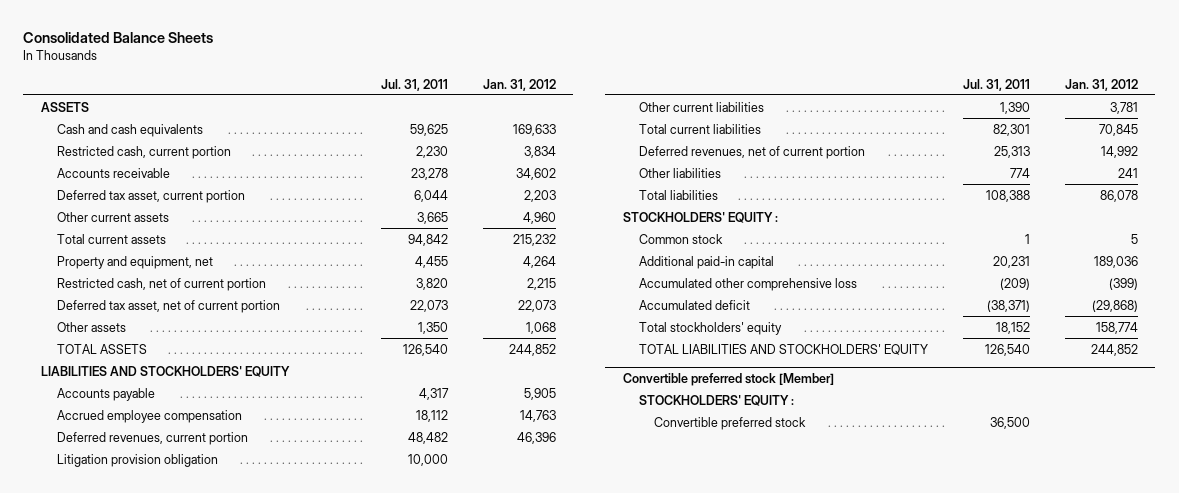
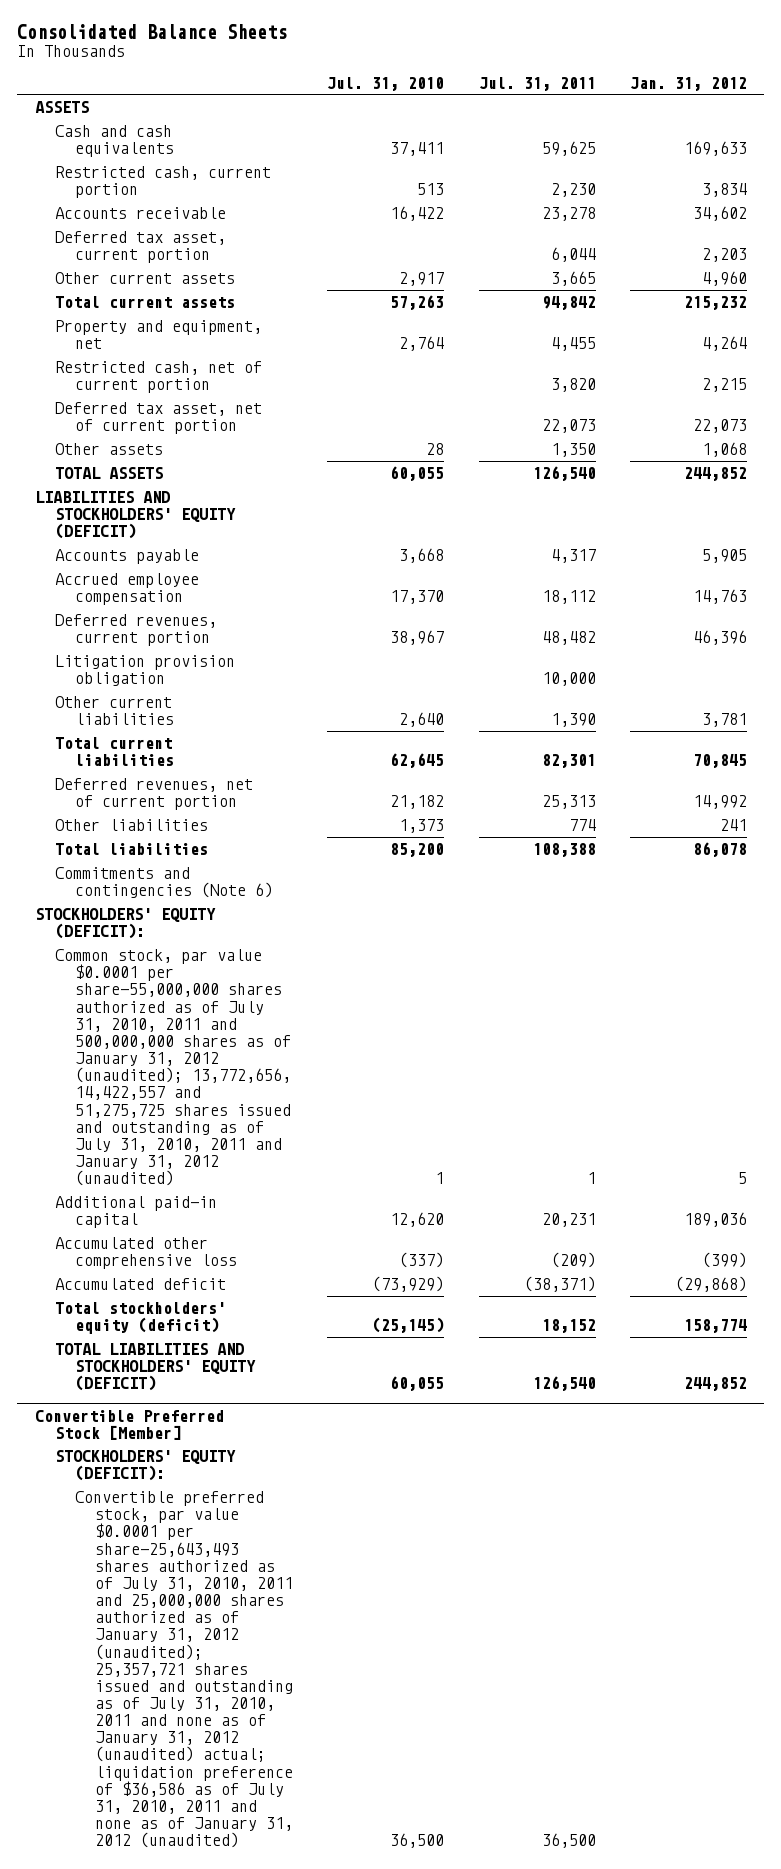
- | Jul. 31, 2011 | Jan. 31, 2012
+ | Jul. 31, 2010 | Jul. 31, 2011 | Jan. 31, 2012
- LIABILITIES AND STOCKHOLDERS' EQUITY
+ LIABILITIES AND STOCKHOLDERS' EQUITY (DEFICIT)
- STOCKHOLDERS' EQUITY :
- Common stock | 1 | 5
+ Commitments and contingencies (Note 6)
+ STOCKHOLDERS' EQUITY (DEFICIT):
+ Common stock, par value $0.0001 per share-55,000,000 shares authorized as of July 31, 2010, 2011 and 500,000,000 shares as of January 31, 2012 (unaudited); 13,772,656, 14,422,557 and 51,275,725 shares issued and outstanding as of July 31, 2010, 2011 and January 31, 2012 (unaudited) | 1 | 1 | 5
- Total stockholders' equity | 18,152 | 158,774
- TOTAL LIABILITIES AND STOCKHOLDERS' EQUITY | 126,540 | 244,852
- Convertible preferred stock [Member]
- STOCKHOLDERS' EQUITY :
- Convertible preferred stock | 36,500 |
+ Total stockholders' equity (deficit) | (25,145) | 18,152 | 158,774
+ TOTAL LIABILITIES AND STOCKHOLDERS' EQUITY (DEFICIT) | 60,055 | 126,540 | 244,852
+ Convertible Preferred Stock [Member]
+ STOCKHOLDERS' EQUITY (DEFICIT):
+ Convertible preferred stock, par value $0.0001 per share-25,643,493 shares authorized as of July 31, 2010, 2011 and 25,000,000 shares authorized as of January 31, 2012 (unaudited); 25,357,721 shares issued and outstanding as of July 31, 2010, 2011 and none as of January 31, 2012 (unaudited) actual; liquidation preference of $36,586 as of July 31, 2010, 2011 and none as of January 31, 2012 (unaudited) | 36,500 | 36,500 |

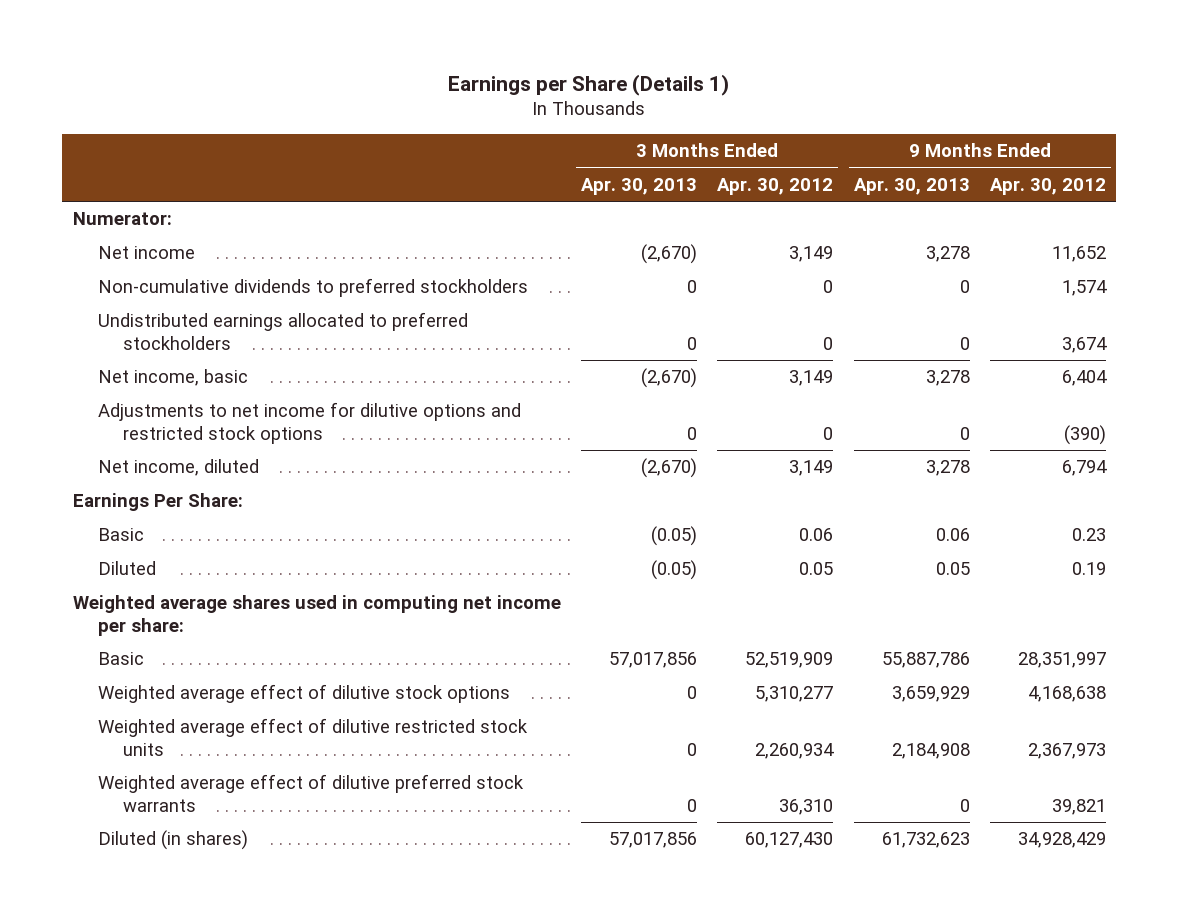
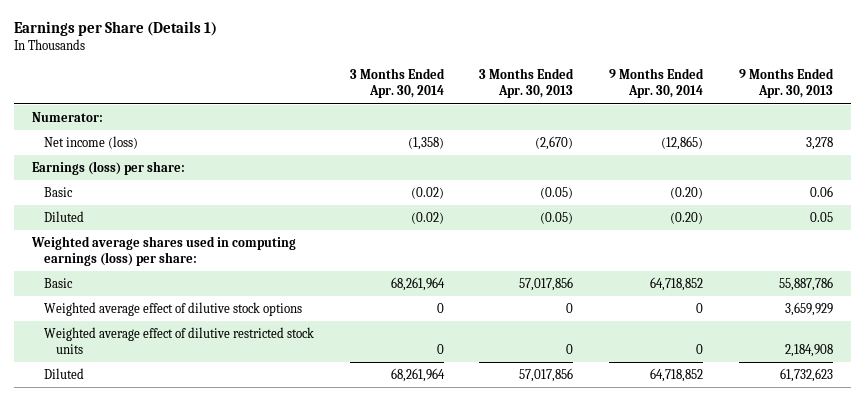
- | 3 Months Ended Apr. 30, 2013 | 3 Months Ended Apr. 30, 2012 | 9 Months Ended Apr. 30, 2013 | 9 Months Ended Apr. 30, 2012
+ | 3 Months Ended Apr. 30, 2014 | 3 Months Ended Apr. 30, 2013 | 9 Months Ended Apr. 30, 2014 | 9 Months Ended Apr. 30, 2013
- Net income | (2,670) | 3,149 | 3,278 | 11,652
- Non-cumulative dividends to preferred stockholders | 0 | 0 | 0 | 1,574
- Undistributed earnings allocated to preferred stockholders | 0 | 0 | 0 | 3,674
- Net income, basic | (2,670) | 3,149 | 3,278 | 6,404
- Adjustments to net income for dilutive options and restricted stock options | 0 | 0 | 0 | (390)
- Net income, diluted | (2,670) | 3,149 | 3,278 | 6,794
- Earnings Per Share:
+ Net income (loss) | (1,358) | (2,670) | (12,865) | 3,278
+ Earnings (loss) per share:
- Weighted average shares used in computing net income per share:
+ Weighted average shares used in computing earnings (loss) per share:
- Weighted average effect of dilutive preferred stock warrants | 0 | 36,310 | 0 | 39,821
- Diluted (in shares) | 57,017,856 | 60,127,430 | 61,732,623 | 34,928,429
+ Diluted | 68,261,964 | 57,017,856 | 64,718,852 | 61,732,623

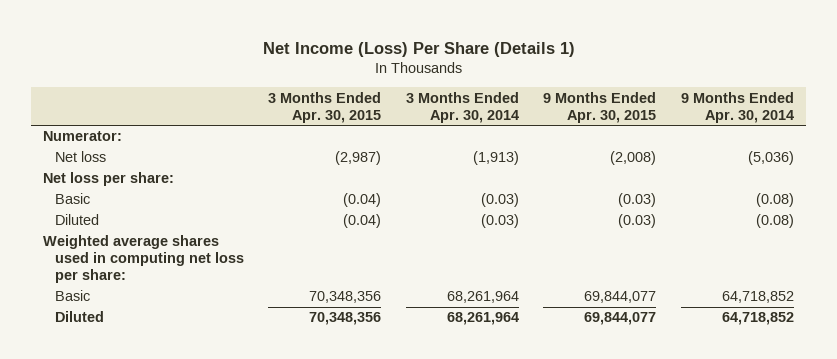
- Earnings per Share (Details 1)
+ Net Income (Loss) Per Share (Details 1)
- | 3 Months Ended Apr. 30, 2014 | 3 Months Ended Apr. 30, 2013 | 9 Months Ended Apr. 30, 2014 | 9 Months Ended Apr. 30, 2013
+ | 3 Months Ended Apr. 30, 2015 | 3 Months Ended Apr. 30, 2014 | 9 Months Ended Apr. 30, 2015 | 9 Months Ended Apr. 30, 2014
- Net income (loss) | (1,358) | (2,670) | (12,865) | 3,278
- Earnings (loss) per share:
- Basic | (0.02) | (0.05) | (0.20) | 0.06
- Diluted | (0.02) | (0.05) | (0.20) | 0.05
- Weighted average shares used in computing earnings (loss) per share:
+ Net loss | (2,987) | (1,913) | (2,008) | (5,036)
+ Net loss per share:
+ Basic | (0.04) | (0.03) | (0.03) | (0.08)
+ Diluted | (0.04) | (0.03) | (0.03) | (0.08)
+ Weighted average shares used in computing net loss per share:
- Weighted average effect of dilutive stock options | 0 | 0 | 0 | 3,659,929
- Weighted average effect of dilutive restricted stock units | 0 | 0 | 0 | 2,184,908

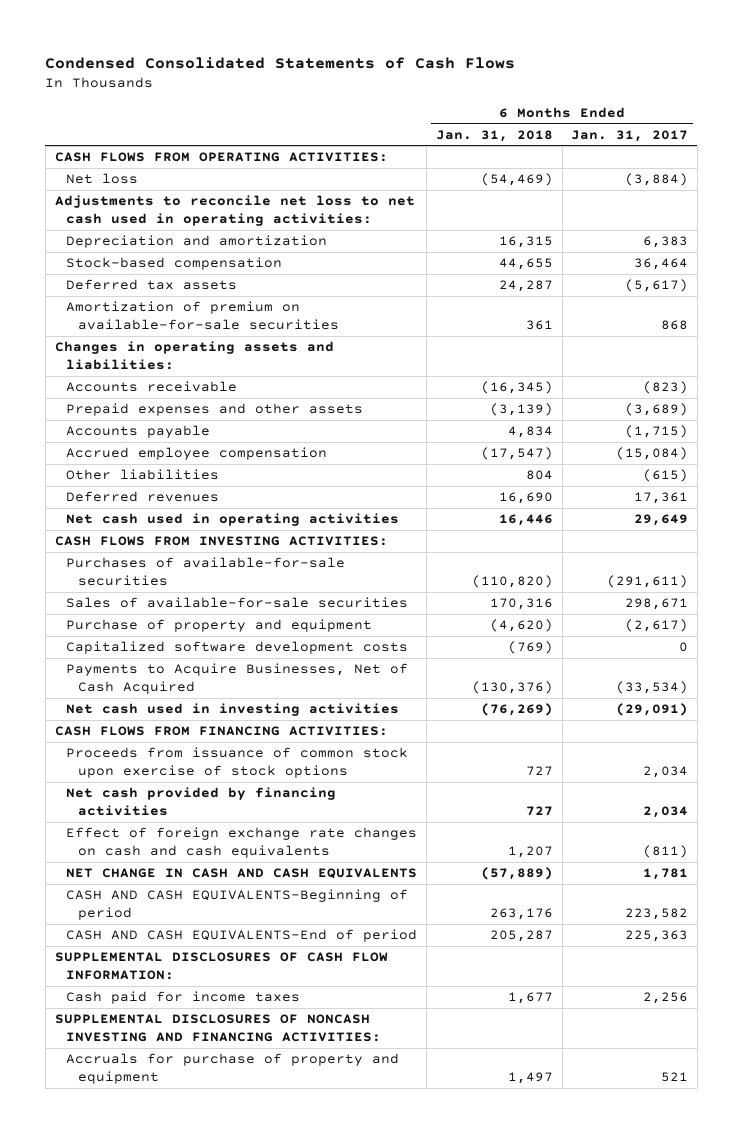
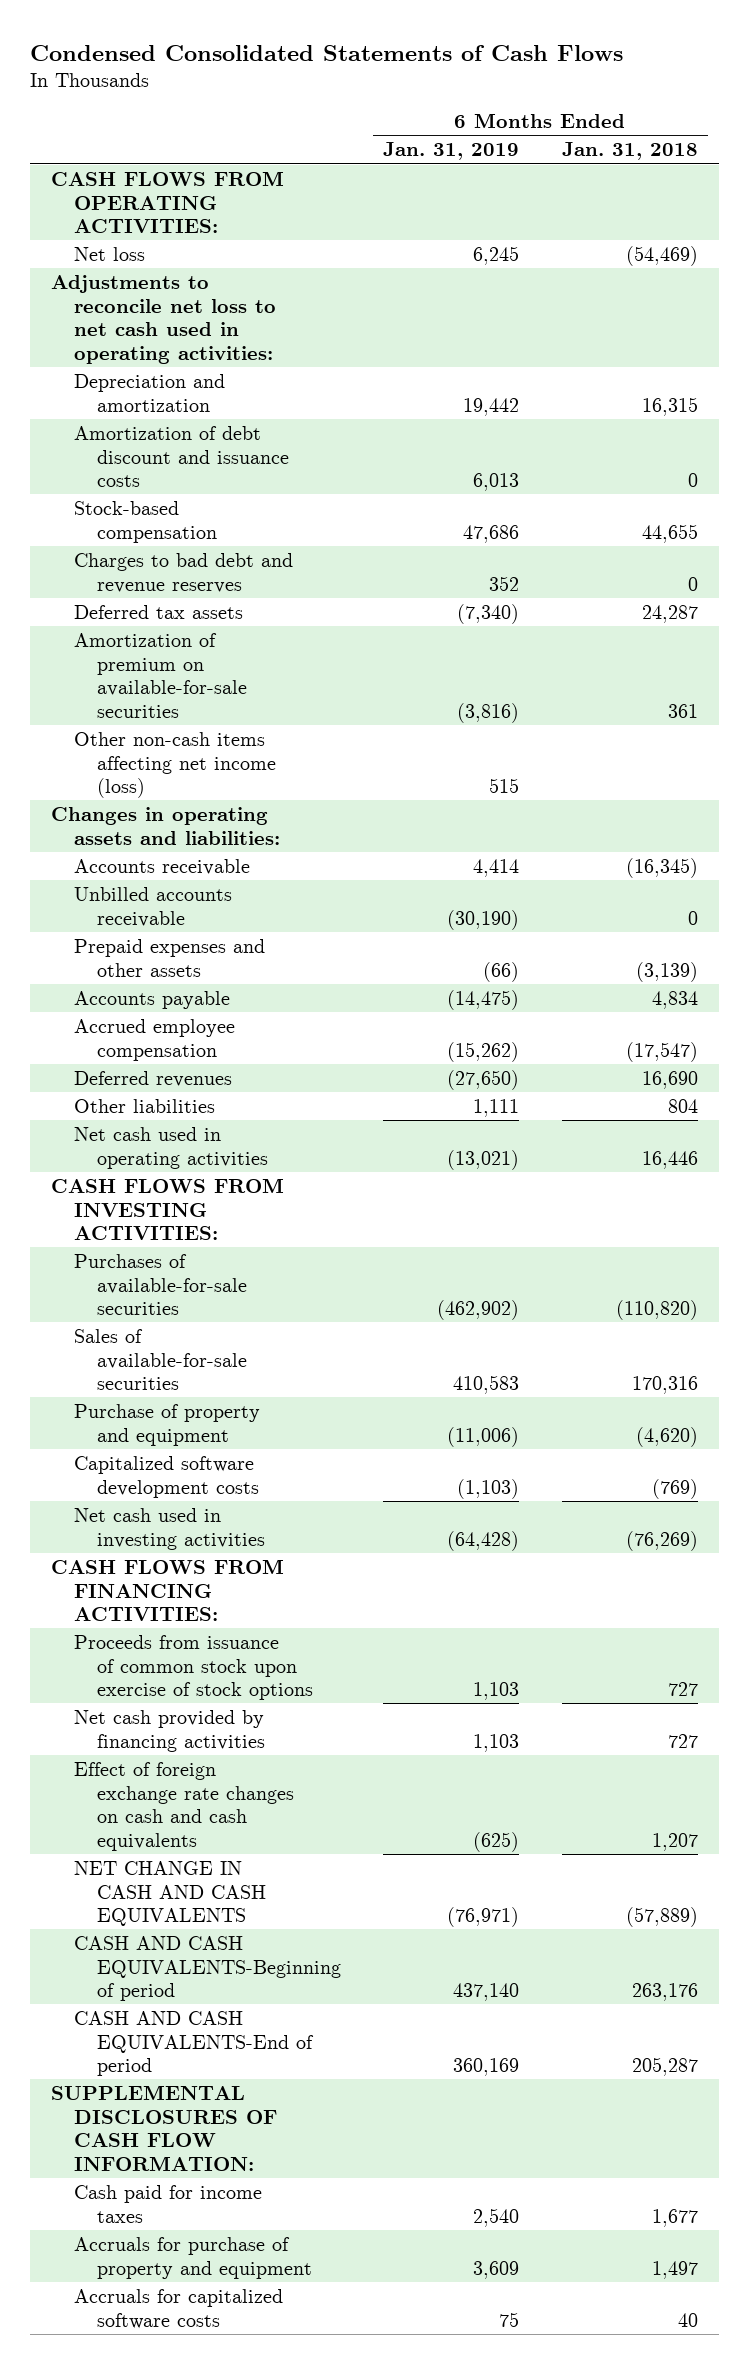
- | 6 Months Ended Jan. 31, 2018 | 6 Months Ended Jan. 31, 2017
+ | 6 Months Ended Jan. 31, 2019 | 6 Months Ended Jan. 31, 2018
+ Amortization of debt discount and issuance costs | 6,013 | 0
+ Charges to bad debt and revenue reserves | 352 | 0
+ Other non-cash items affecting net income (loss) | 515 |
+ Unbilled accounts receivable | (30,190) | 0
moved down: Other liabilities | 1,111 | 804
- Payments to Acquire Businesses, Net of Cash Acquired | (130,376) | (33,534)
- SUPPLEMENTAL DISCLOSURES OF NONCASH INVESTING AND FINANCING ACTIVITIES:
+ Accruals for capitalized software costs | 75 | 40

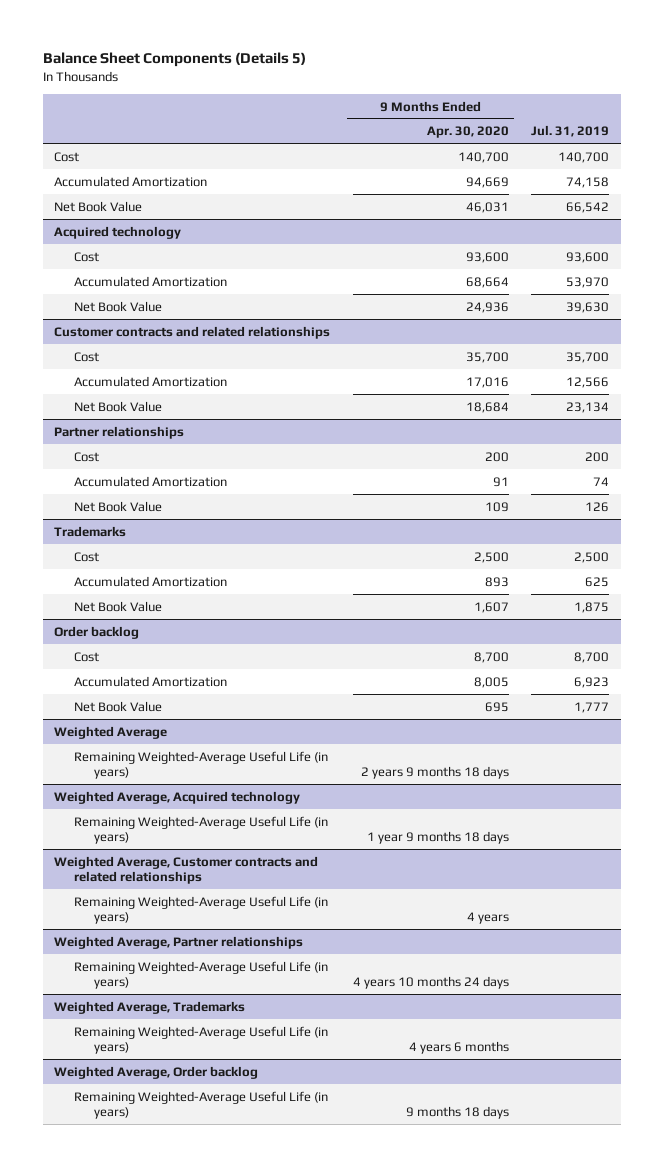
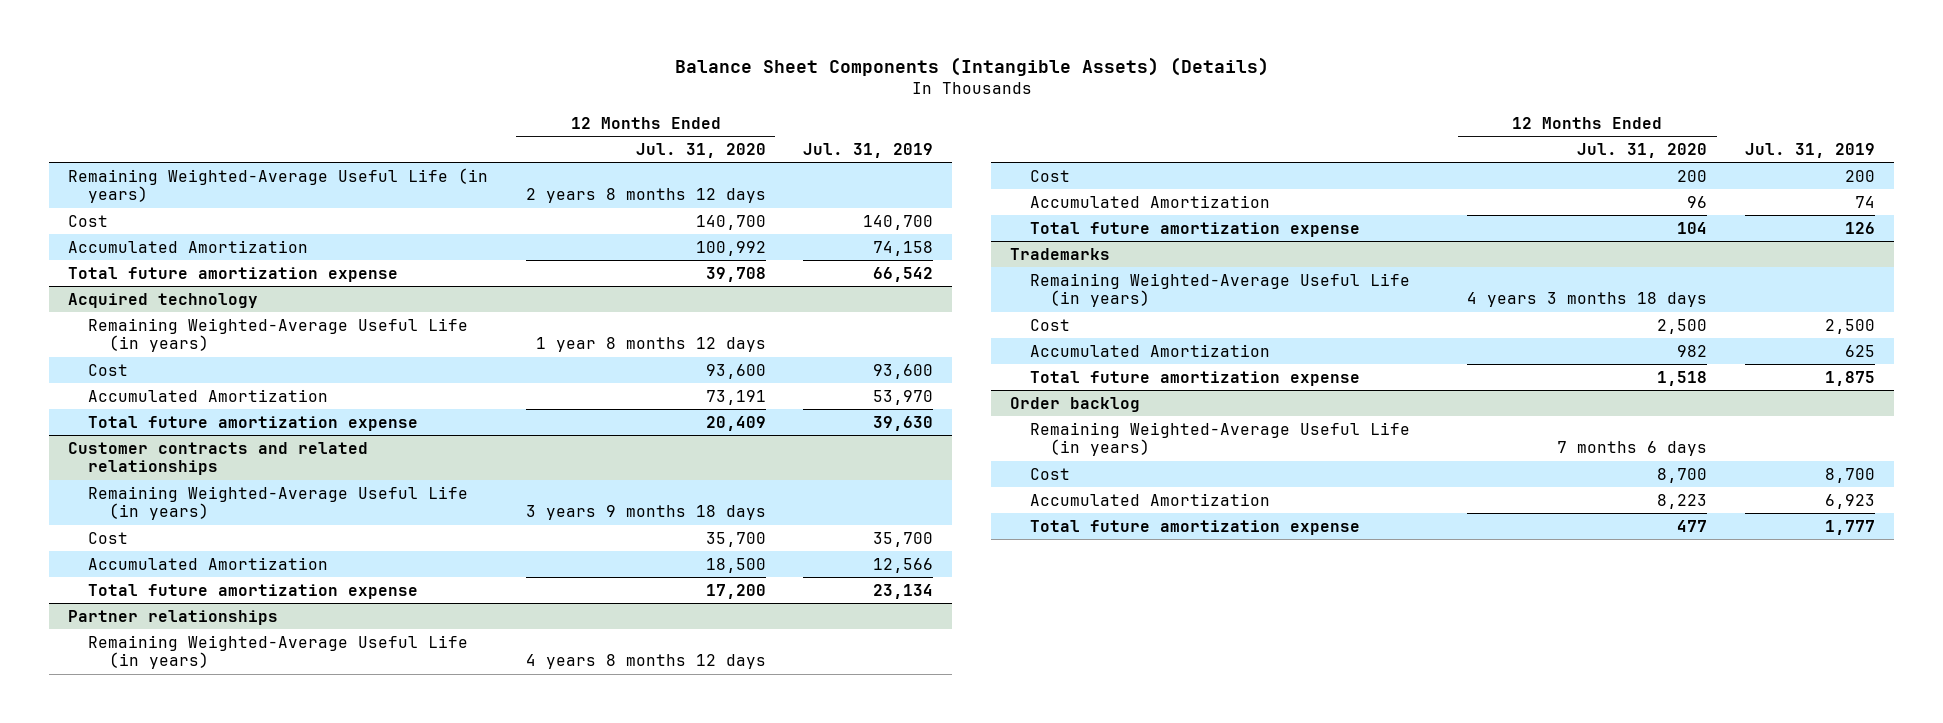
- Balance Sheet Components (Details 5)
+ Balance Sheet Components (Intangible Assets) (Details)
- | 9 Months Ended Apr. 30, 2020 | Jul. 31, 2019
+ | 12 Months Ended Jul. 31, 2020 | Jul. 31, 2019
+ Remaining Weighted-Average Useful Life (in years) | 2 years 8 months 12 days |
- Net Book Value | 46,031 | 66,542
+ Total future amortization expense | 39,708 | 66,542
@ Acquired technology
+ Remaining Weighted-Average Useful Life (in years) | 1 year 8 months 12 days |
- Net Book Value | 24,936 | 39,630
+ Total future amortization expense | 20,409 | 39,630
@ Customer contracts and related relationships
+ Remaining Weighted-Average Useful Life (in years) | 3 years 9 months 18 days |
- Net Book Value | 18,684 | 23,134
+ Total future amortization expense | 17,200 | 23,134
@ Partner relationships
+ Remaining Weighted-Average Useful Life (in years) | 4 years 8 months 12 days |
- Net Book Value | 109 | 126
+ Total future amortization expense | 104 | 126
@ Trademarks
+ Remaining Weighted-Average Useful Life (in years) | 4 years 3 months 18 days |
- Net Book Value | 1,607 | 1,875
+ Total future amortization expense | 1,518 | 1,875
@ Order backlog
+ Remaining Weighted-Average Useful Life (in years) | 7 months 6 days |
- Net Book Value | 695 | 1,777
- Weighted Average
- Remaining Weighted-Average Useful Life (in years) | 2 years 9 months 18 days |
- Weighted Average, Acquired technology
- Remaining Weighted-Average Useful Life (in years) | 1 year 9 months 18 days |
- Weighted Average, Customer contracts and related relationships
- Remaining Weighted-Average Useful Life (in years) | 4 years |
- Weighted Average, Partner relationships
- Remaining Weighted-Average Useful Life (in years) | 4 years 10 months 24 days |
- Weighted Average, Trademarks
- Remaining Weighted-Average Useful Life (in years) | 4 years 6 months |
- Weighted Average, Order backlog
- Remaining Weighted-Average Useful Life (in years) | 9 months 18 days |
@ Order backlog
+ Total future amortization expense | 477 | 1,777

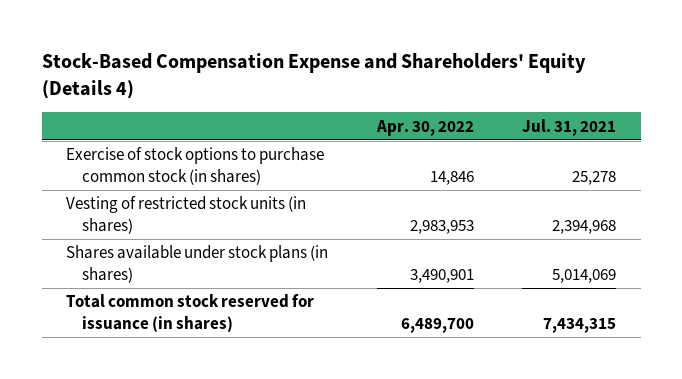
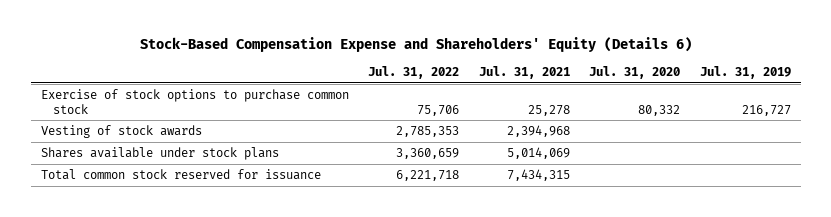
- Stock-Based Compensation Expense and Shareholders' Equity (Details 4)
+ Stock-Based Compensation Expense and Shareholders' Equity (Details 6)
- | Apr. 30, 2022 | Jul. 31, 2021
+ | Jul. 31, 2022 | Jul. 31, 2021 | Jul. 31, 2020 | Jul. 31, 2019
- Exercise of stock options to purchase common stock (in shares) | 14,846 | 25,278
- Vesting of restricted stock units (in shares) | 2,983,953 | 2,394,968
- Shares available under stock plans (in shares) | 3,490,901 | 5,014,069
- Total common stock reserved for issuance (in shares) | 6,489,700 | 7,434,315
+ Exercise of stock options to purchase common stock | 75,706 | 25,278 | 80,332 | 216,727
+ Vesting of stock awards | 2,785,353 | 2,394,968 | |
+ Shares available under stock plans | 3,360,659 | 5,014,069 | |
+ Total common stock reserved for issuance | 6,221,718 | 7,434,315 | |

